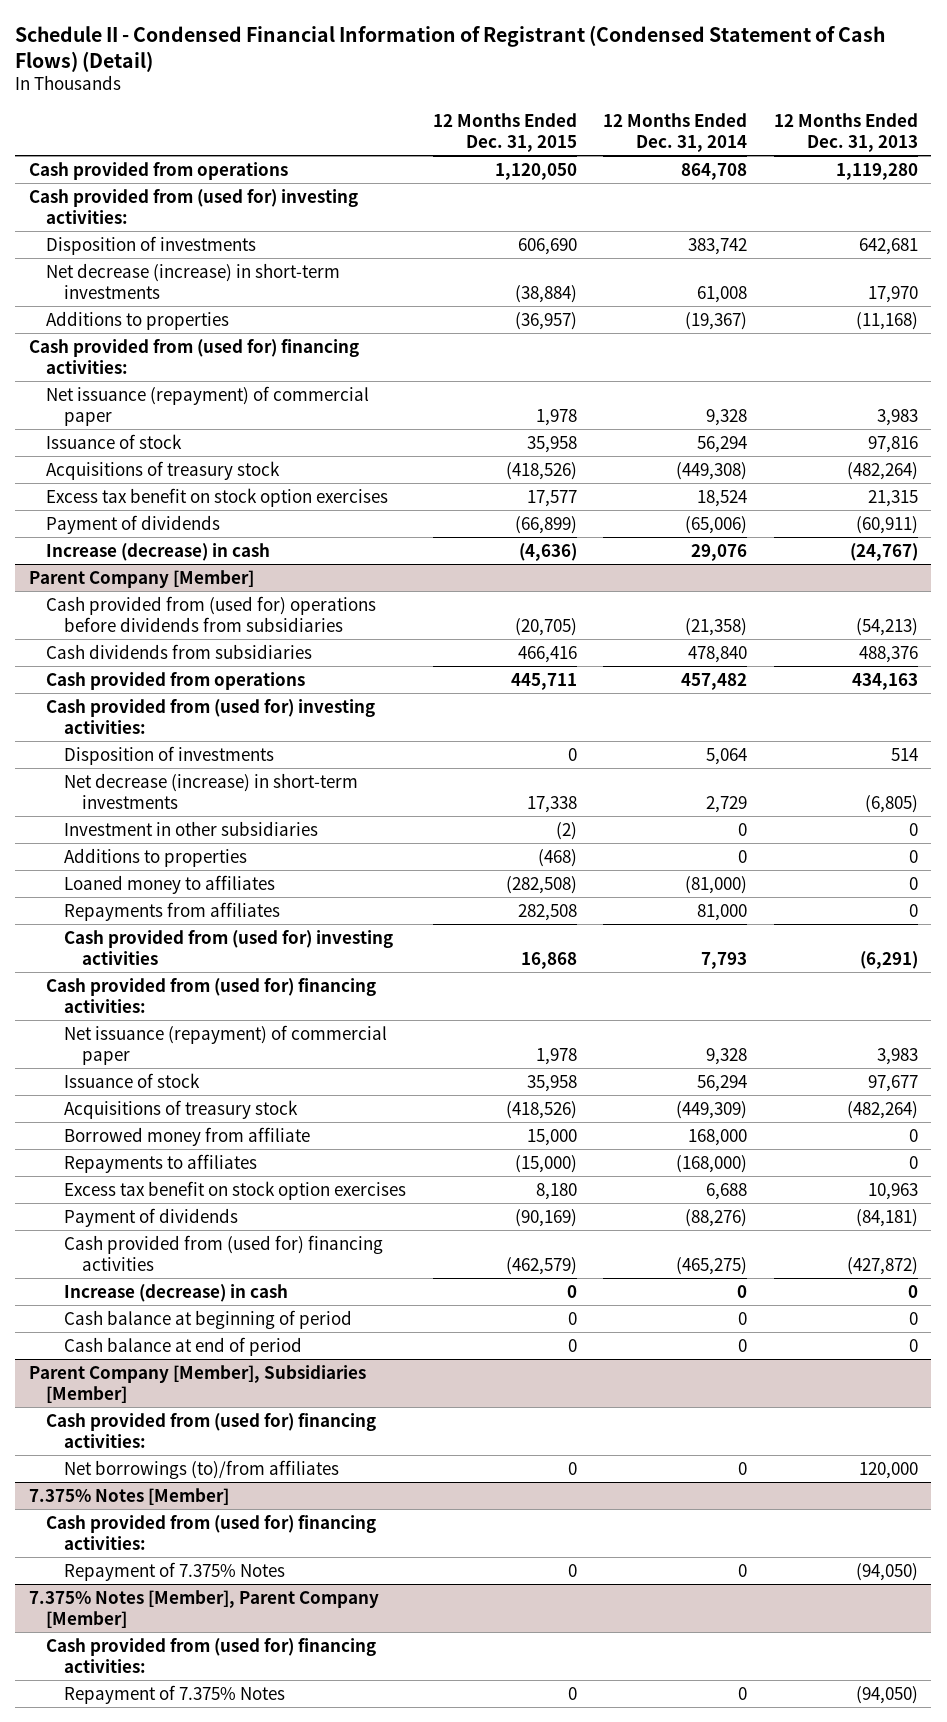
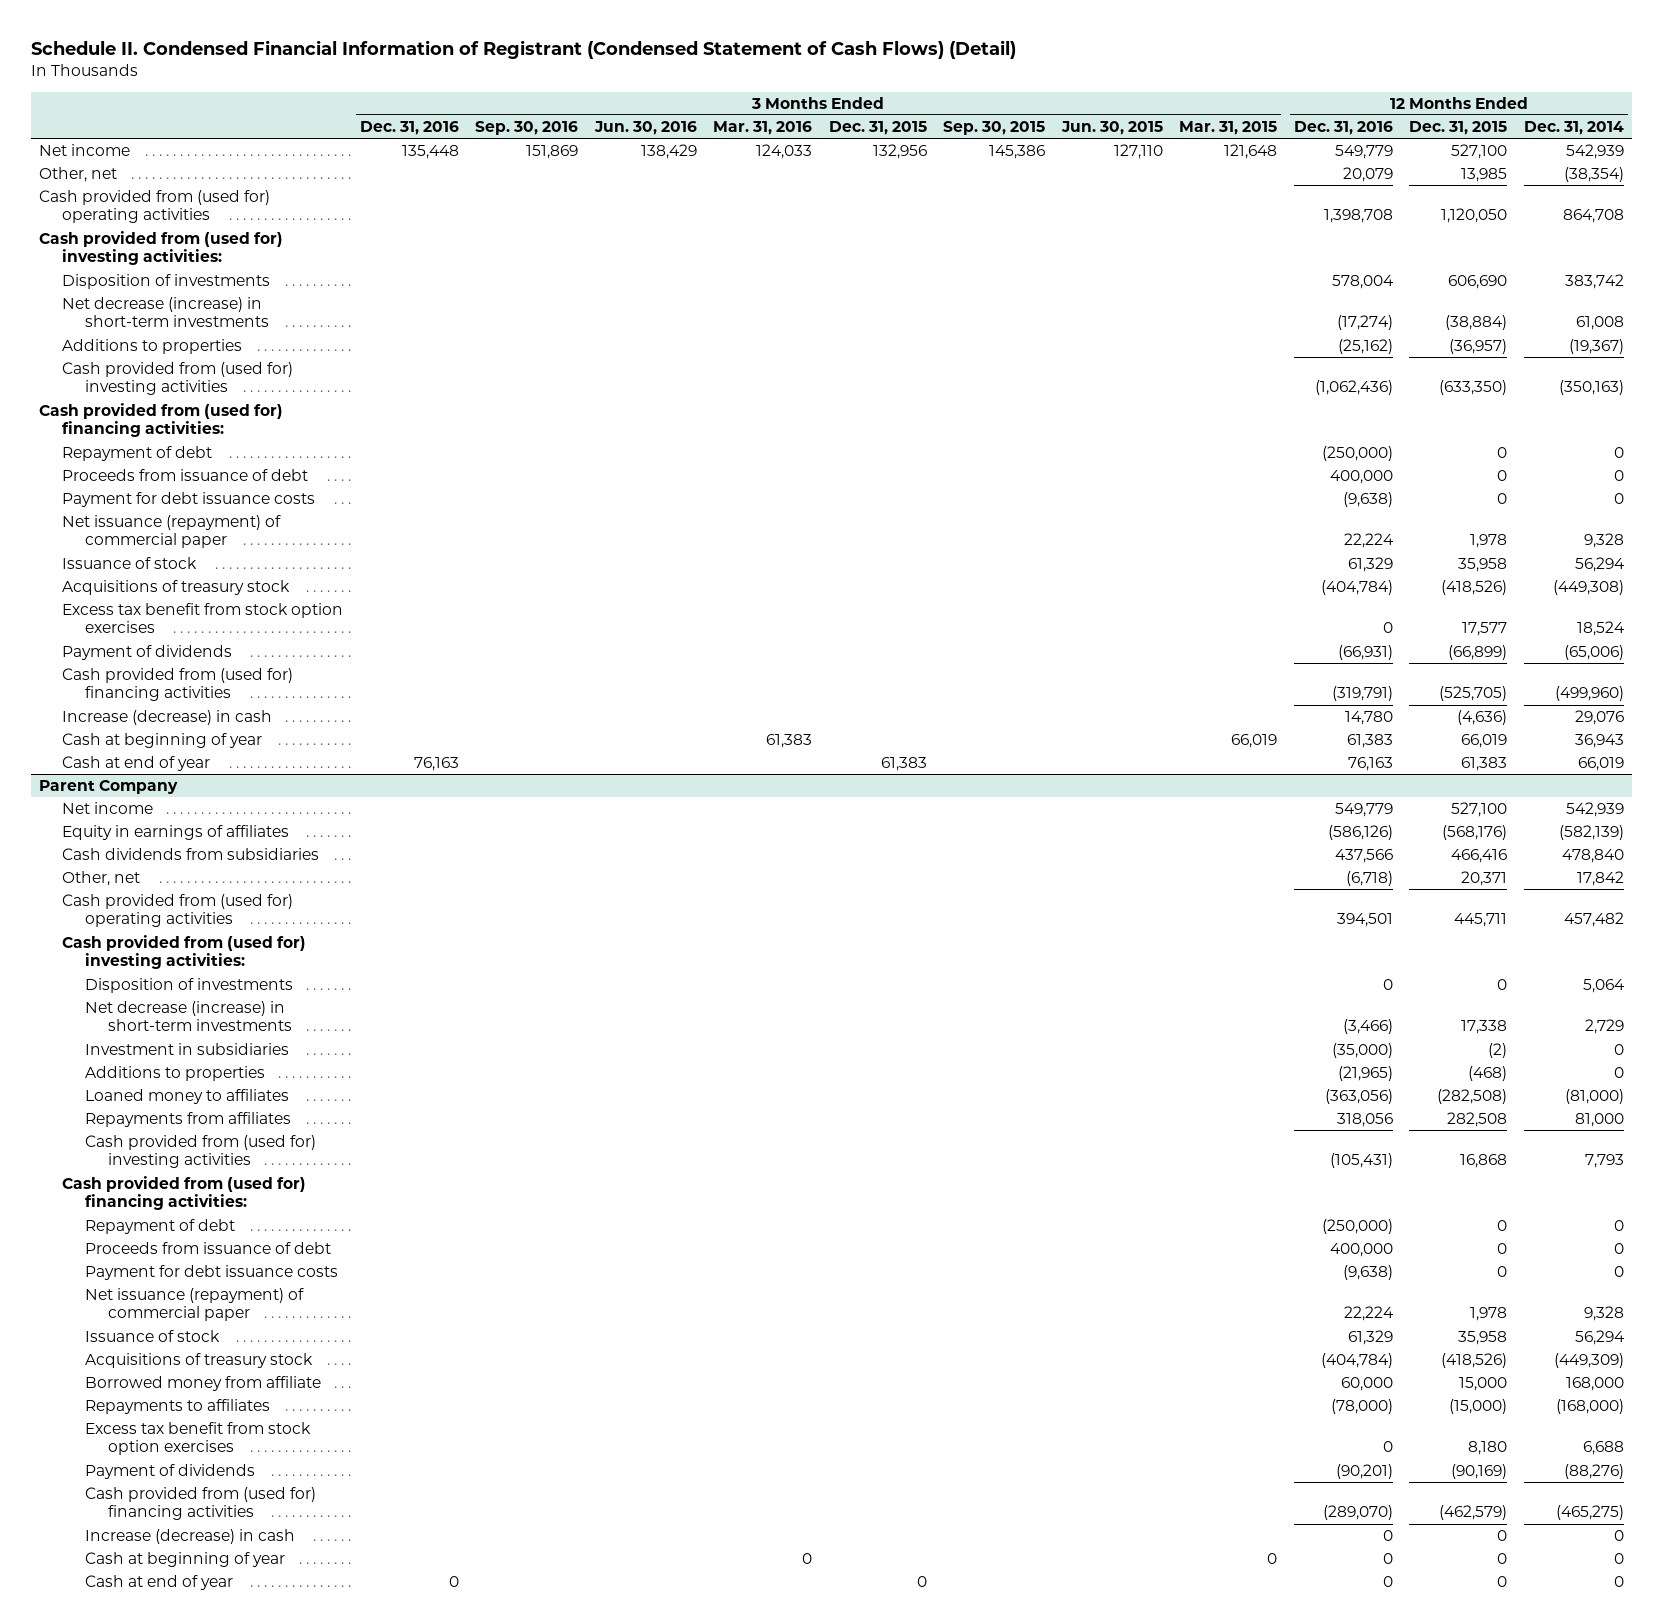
- Schedule II - Condensed Financial Information of Registrant (Condensed Statement of Cash Flows) (Detail)
+ Schedule II. Condensed Financial Information of Registrant (Condensed Statement of Cash Flows) (Detail)
- | 12 Months Ended Dec. 31, 2015 | 12 Months Ended Dec. 31, 2014 | 12 Months Ended Dec. 31, 2013
+ | 3 Months Ended Dec. 31, 2016 | 3 Months Ended Sep. 30, 2016 | 3 Months Ended Jun. 30, 2016 | 3 Months Ended Mar. 31, 2016 | 3 Months Ended Dec. 31, 2015 | 3 Months Ended Sep. 30, 2015 | 3 Months Ended Jun. 30, 2015 | 3 Months Ended Mar. 31, 2015 | 12 Months Ended Dec. 31, 2016 | 12 Months Ended Dec. 31, 2015 | 12 Months Ended Dec. 31, 2014
- Cash provided from operations | 1,120,050 | 864,708 | 1,119,280
+ Net income | 135,448 | 151,869 | 138,429 | 124,033 | 132,956 | 145,386 | 127,110 | 121,648 | 549,779 | 527,100 | 542,939
+ Other, net | | | | | | | | | 20,079 | 13,985 | (38,354)
+ Cash provided from (used for) operating activities | | | | | | | | | 1,398,708 | 1,120,050 | 864,708
+ Cash provided from (used for) investing activities | | | | | | | | | (1,062,436) | (633,350) | (350,163)
+ Repayment of debt | | | | | | | | | (250,000) | 0 | 0
+ Proceeds from issuance of debt | | | | | | | | | 400,000 | 0 | 0
+ Payment for debt issuance costs | | | | | | | | | (9,638) | 0 | 0
- Excess tax benefit on stock option exercises | 17,577 | 18,524 | 21,315
+ Excess tax benefit from stock option exercises | | | | | | | | | 0 | 17,577 | 18,524
+ Cash provided from (used for) financing activities | | | | | | | | | (319,791) | (525,705) | (499,960)
- Parent Company [Member]
- Cash provided from (used for) operations before dividends from subsidiaries | (20,705) | (21,358) | (54,213)
+ Cash at beginning of year | | | | 61,383 | | | | 66,019 | 61,383 | 66,019 | 36,943
+ Cash at end of year | 76,163 | | | | 61,383 | | | | 76,163 | 61,383 | 66,019
+ Parent Company
+ Net income | | | | | | | | | 549,779 | 527,100 | 542,939
+ Equity in earnings of affiliates | | | | | | | | | (586,126) | (568,176) | (582,139)
- Cash provided from operations | 445,711 | 457,482 | 434,163
+ Other, net | | | | | | | | | (6,718) | 20,371 | 17,842
+ Cash provided from (used for) operating activities | | | | | | | | | 394,501 | 445,711 | 457,482
- Investment in other subsidiaries | (2) | 0 | 0
+ Investment in subsidiaries | | | | | | | | | (35,000) | (2) | 0
+ Repayment of debt | | | | | | | | | (250,000) | 0 | 0
+ Proceeds from issuance of debt | | | | | | | | | 400,000 | 0 | 0
+ Payment for debt issuance costs | | | | | | | | | (9,638) | 0 | 0
- Excess tax benefit on stock option exercises | 8,180 | 6,688 | 10,963
+ Excess tax benefit from stock option exercises | | | | | | | | | 0 | 8,180 | 6,688
- Cash balance at beginning of period | 0 | 0 | 0
- Cash balance at end of period | 0 | 0 | 0
- Parent Company [Member], Subsidiaries [Member]
- Cash provided from (used for) financing activities:
- Net borrowings (to)/from affiliates | 0 | 0 | 120,000
- 7.375% Notes [Member]
- Cash provided from (used for) financing activities:
- Repayment of 7.375% Notes | 0 | 0 | (94,050)
- 7.375% Notes [Member], Parent Company [Member]
- Cash provided from (used for) financing activities:
- Repayment of 7.375% Notes | 0 | 0 | (94,050)
+ Cash at beginning of year | | | | 0 | | | | 0 | 0 | 0 | 0
+ Cash at end of year | 0 | | | | 0 | | | | 0 | 0 | 0

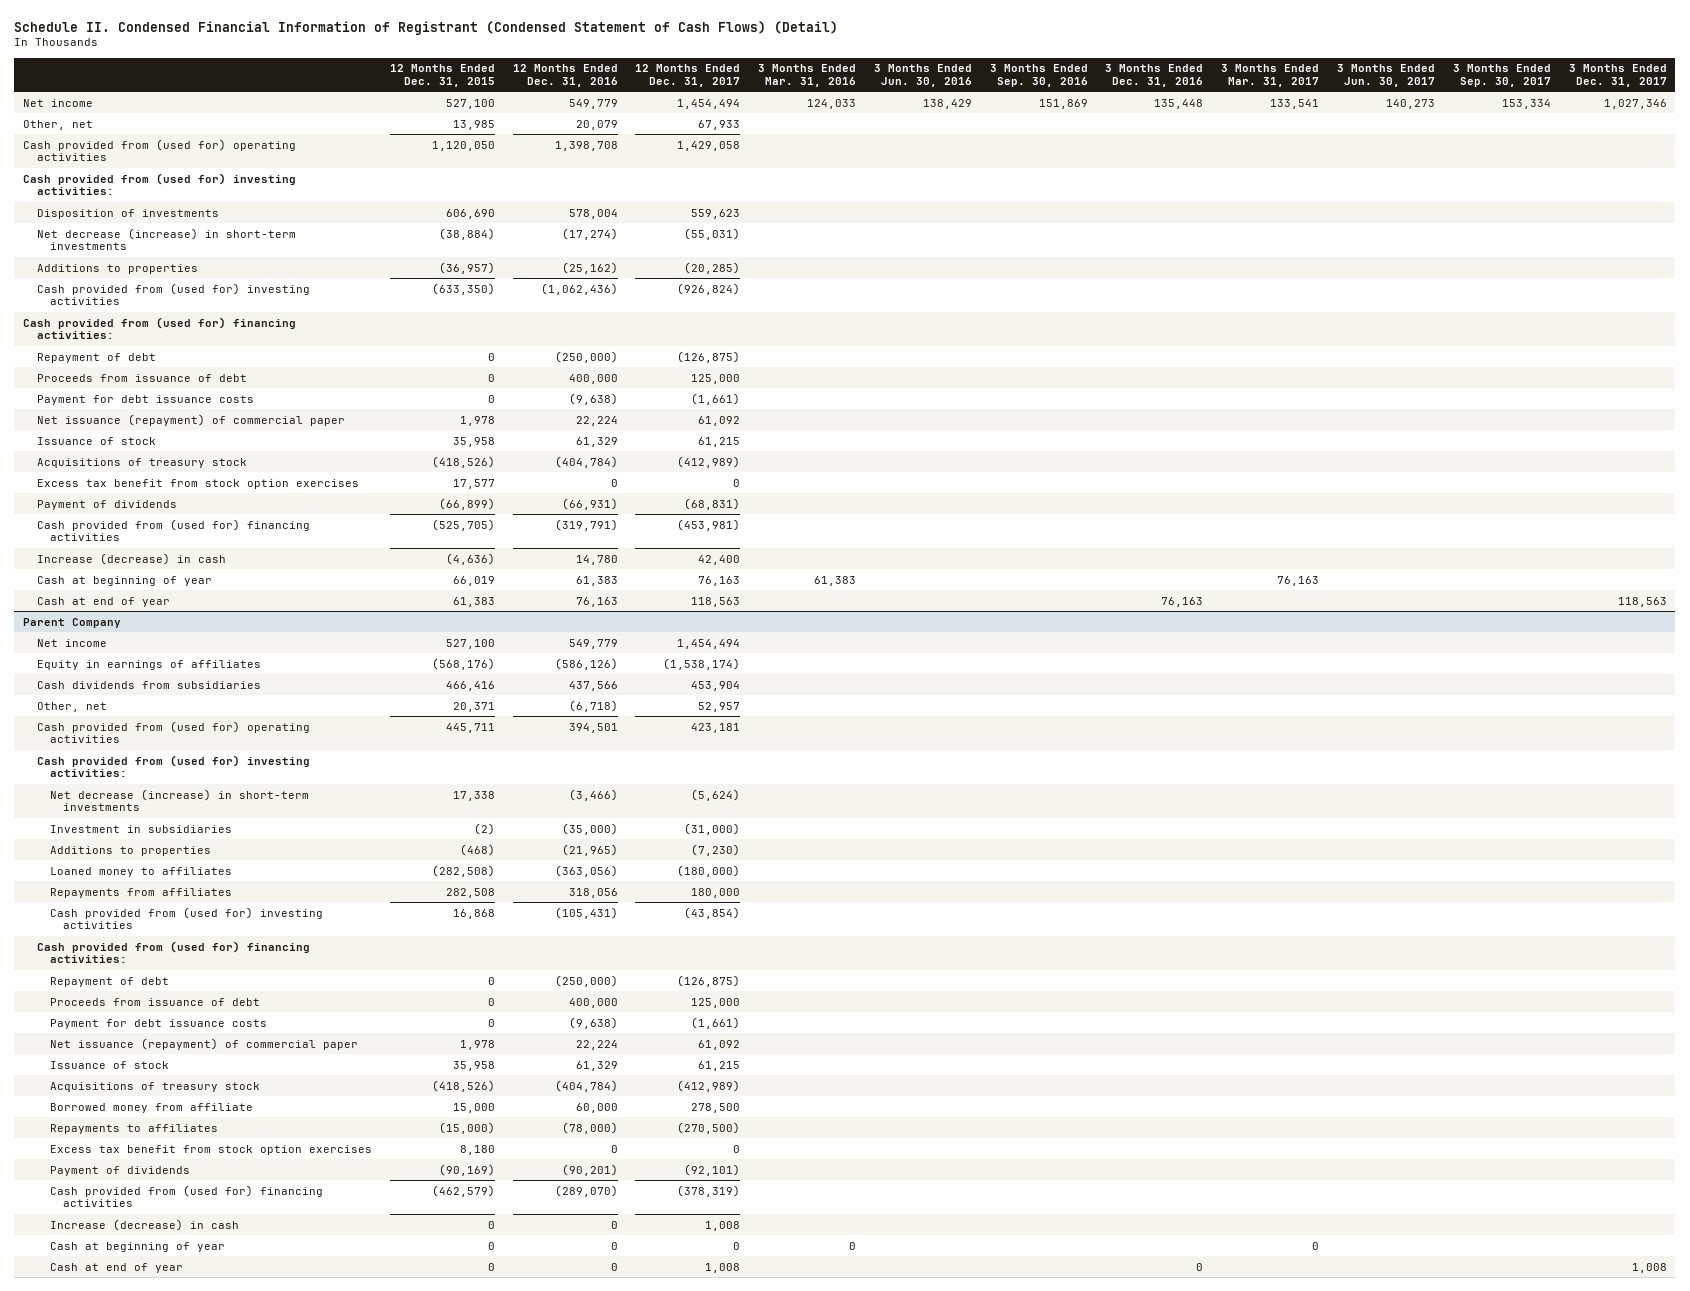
- | 3 Months Ended Dec. 31, 2016 | 3 Months Ended Sep. 30, 2016 | 3 Months Ended Jun. 30, 2016 | 3 Months Ended Mar. 31, 2016 | 3 Months Ended Dec. 31, 2015 | 3 Months Ended Sep. 30, 2015 | 3 Months Ended Jun. 30, 2015 | 3 Months Ended Mar. 31, 2015 | 12 Months Ended Dec. 31, 2016 | 12 Months Ended Dec. 31, 2015 | 12 Months Ended Dec. 31, 2014
+ | 12 Months Ended Dec. 31, 2015 | 12 Months Ended Dec. 31, 2016 | 12 Months Ended Dec. 31, 2017 | 3 Months Ended Mar. 31, 2016 | 3 Months Ended Jun. 30, 2016 | 3 Months Ended Sep. 30, 2016 | 3 Months Ended Dec. 31, 2016 | 3 Months Ended Mar. 31, 2017 | 3 Months Ended Jun. 30, 2017 | 3 Months Ended Sep. 30, 2017 | 3 Months Ended Dec. 31, 2017
@ Parent Company
- Disposition of investments | | | | | | | | | 0 | 0 | 5,064

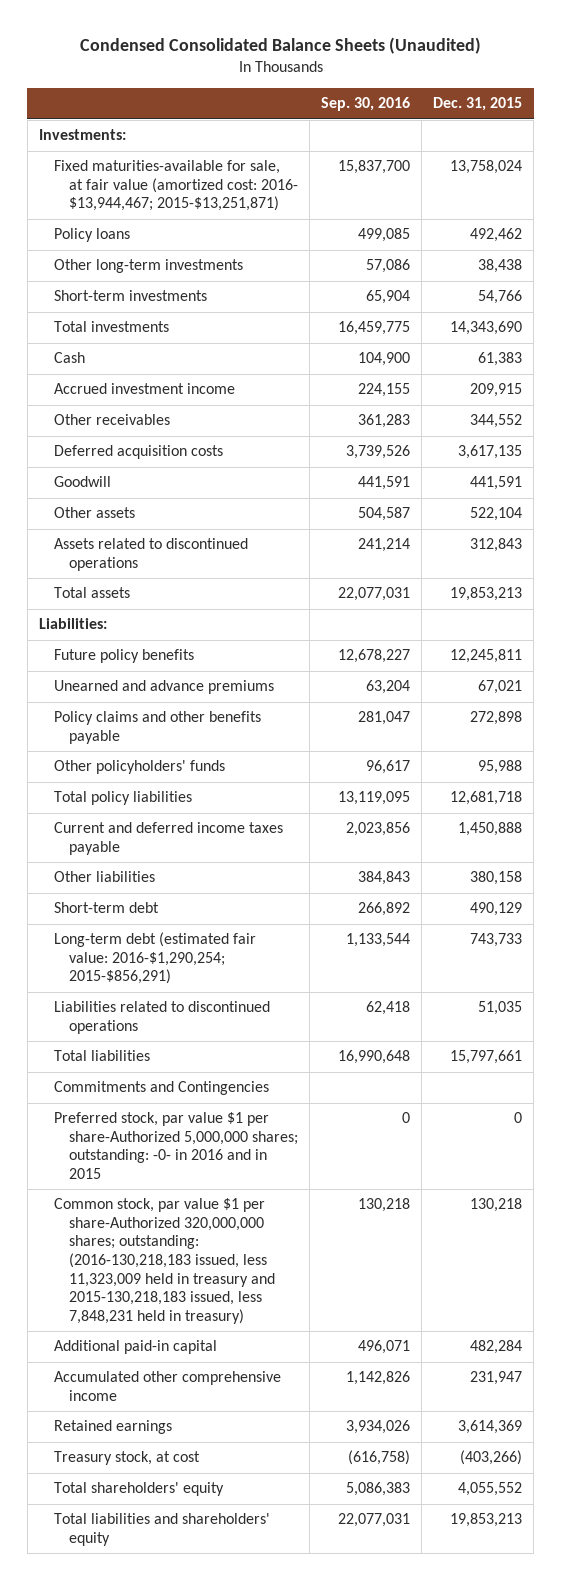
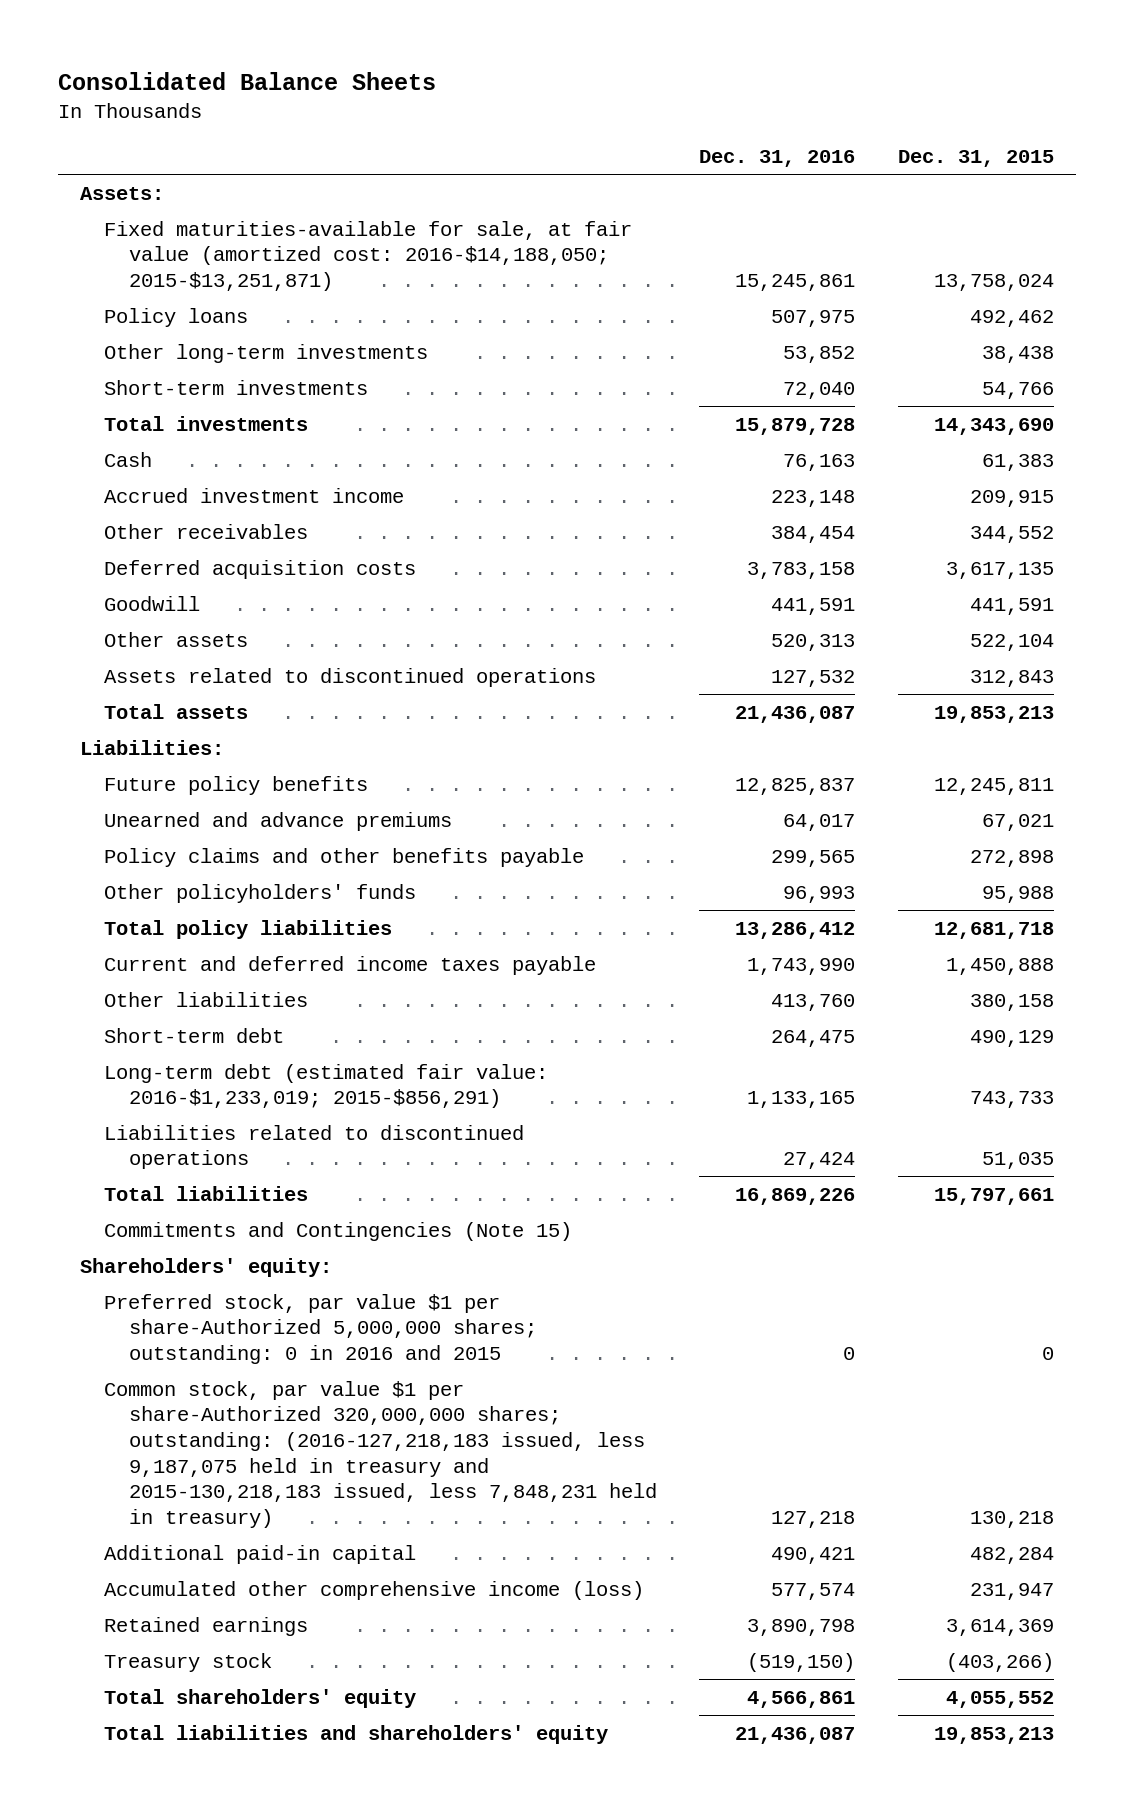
- Condensed Consolidated Balance Sheets (Unaudited)
+ Consolidated Balance Sheets
- | Sep. 30, 2016 | Dec. 31, 2015
+ | Dec. 31, 2016 | Dec. 31, 2015
- Investments:
- Fixed maturities-available for sale, at fair value (amortized cost: 2016- $13,944,467; 2015-$13,251,871) | 15,837,700 | 13,758,024
+ Assets:
+ Fixed maturities-available for sale, at fair value (amortized cost: 2016-$14,188,050; 2015-$13,251,871) | 15,245,861 | 13,758,024
- Long-term debt (estimated fair value: 2016-$1,290,254; 2015-$856,291) | 1,133,544 | 743,733
+ Long-term debt (estimated fair value: 2016-$1,233,019; 2015-$856,291) | 1,133,165 | 743,733
- Commitments and Contingencies
- Preferred stock, par value $1 per share-Authorized 5,000,000 shares; outstanding: -0- in 2016 and in 2015 | 0 | 0
- Common stock, par value $1 per share-Authorized 320,000,000 shares; outstanding: (2016-130,218,183 issued, less 11,323,009 held in treasury and 2015-130,218,183 issued, less 7,848,231 held in treasury) | 130,218 | 130,218
+ Commitments and Contingencies (Note 15)
+ Shareholders' equity:
+ Preferred stock, par value $1 per share-Authorized 5,000,000 shares; outstanding: 0 in 2016 and 2015 | 0 | 0
+ Common stock, par value $1 per share-Authorized 320,000,000 shares; outstanding: (2016-127,218,183 issued, less 9,187,075 held in treasury and 2015-130,218,183 issued, less 7,848,231 held in treasury) | 127,218 | 130,218
- Accumulated other comprehensive income | 1,142,826 | 231,947
+ Accumulated other comprehensive income (loss) | 577,574 | 231,947
- Treasury stock, at cost | (616,758) | (403,266)
+ Treasury stock | (519,150) | (403,266)

